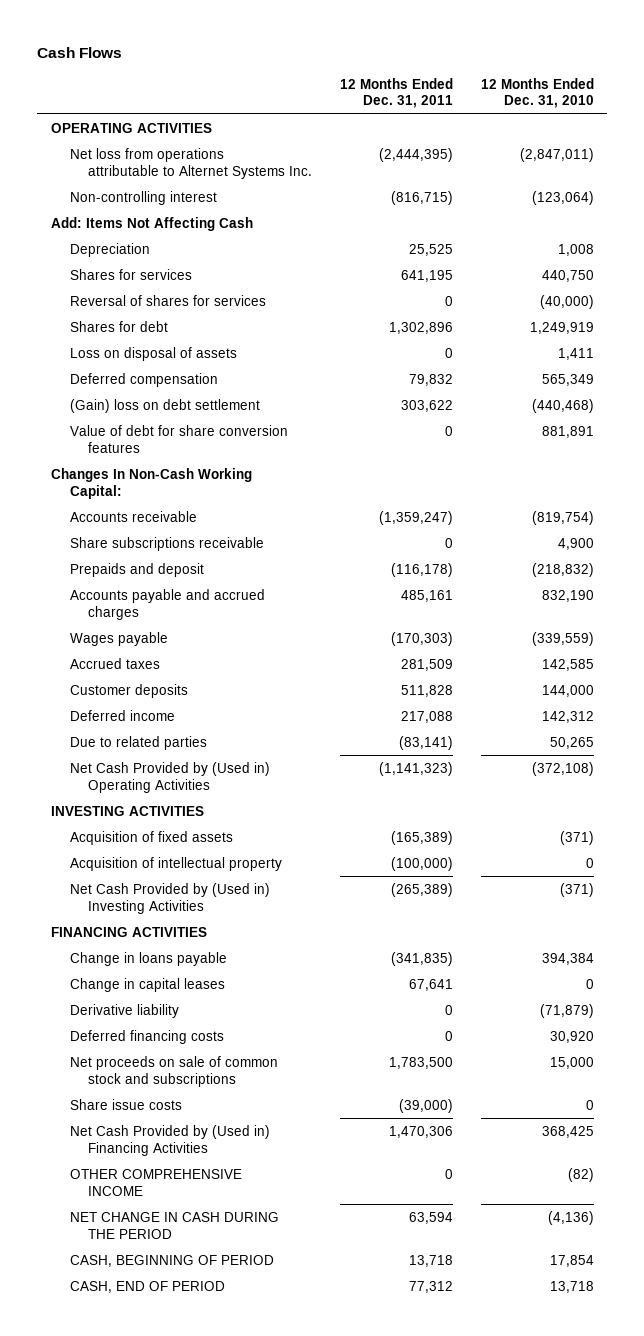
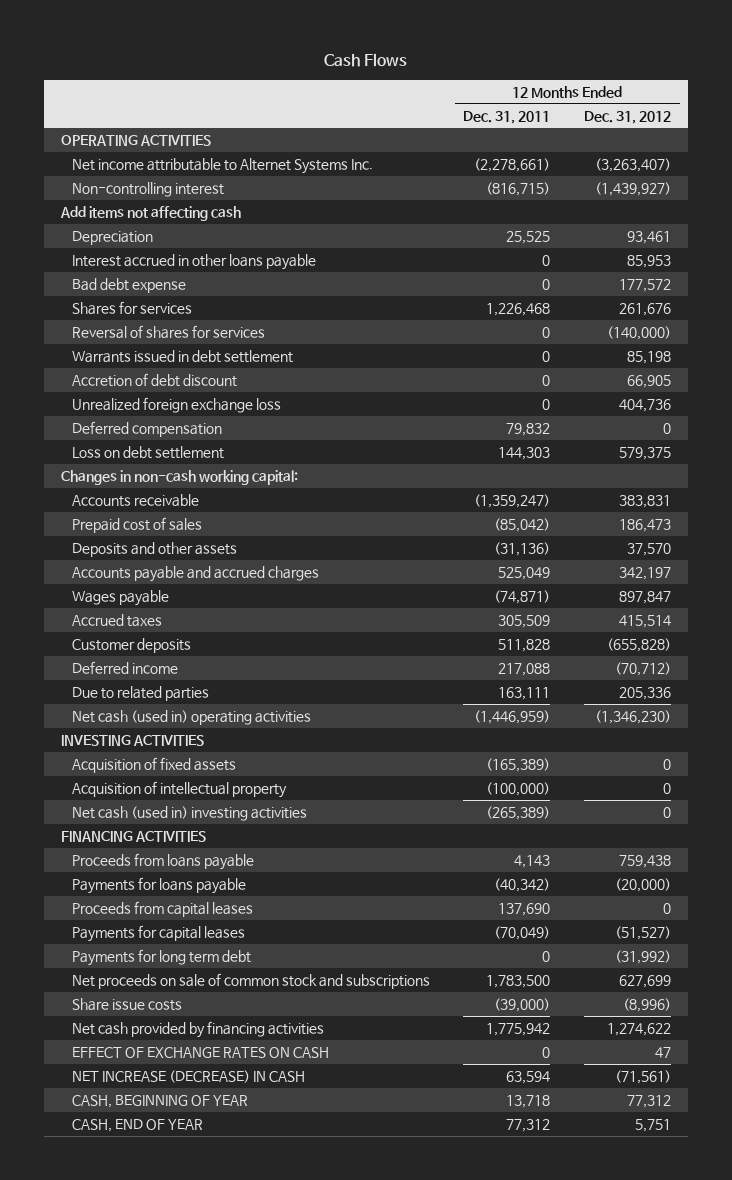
- | 12 Months Ended Dec. 31, 2011 | 12 Months Ended Dec. 31, 2010
+ | 12 Months Ended Dec. 31, 2011 | 12 Months Ended Dec. 31, 2012
- Net loss from operations attributable to Alternet Systems Inc. | (2,444,395) | (2,847,011)
+ Net income attributable to Alternet Systems Inc. | (2,278,661) | (3,263,407)
- Add: Items Not Affecting Cash
+ Add items not affecting cash
- Shares for services | 641,195 | 440,750
+ Interest accrued in other loans payable | 0 | 85,953
+ Bad debt expense | 0 | 177,572
+ Shares for services | 1,226,468 | 261,676
- Shares for debt | 1,302,896 | 1,249,919
- Loss on disposal of assets | 0 | 1,411
+ Warrants issued in debt settlement | 0 | 85,198
+ Accretion of debt discount | 0 | 66,905
+ Unrealized foreign exchange loss | 0 | 404,736
- (Gain) loss on debt settlement | 303,622 | (440,468)
- Value of debt for share conversion features | 0 | 881,891
- Changes In Non-Cash Working Capital:
+ Loss on debt settlement | 144,303 | 579,375
+ Changes in non-cash working capital:
- Share subscriptions receivable | 0 | 4,900
- Prepaids and deposit | (116,178) | (218,832)
- Accounts payable and accrued charges | 485,161 | 832,190
- Wages payable | (170,303) | (339,559)
- Accrued taxes | 281,509 | 142,585
+ Prepaid cost of sales | (85,042) | 186,473
+ Deposits and other assets | (31,136) | 37,570
+ Accounts payable and accrued charges | 525,049 | 342,197
+ Wages payable | (74,871) | 897,847
+ Accrued taxes | 305,509 | 415,514
- Due to related parties | (83,141) | 50,265
- Net Cash Provided by (Used in) Operating Activities | (1,141,323) | (372,108)
+ Due to related parties | 163,111 | 205,336
+ Net cash (used in) operating activities | (1,446,959) | (1,346,230)
- Net Cash Provided by (Used in) Investing Activities | (265,389) | (371)
+ Net cash (used in) investing activities | (265,389) | 0
- Change in loans payable | (341,835) | 394,384
- Change in capital leases | 67,641 | 0
- Derivative liability | 0 | (71,879)
- Deferred financing costs | 0 | 30,920
+ Proceeds from loans payable | 4,143 | 759,438
+ Payments for loans payable | (40,342) | (20,000)
+ Proceeds from capital leases | 137,690 | 0
+ Payments for capital leases | (70,049) | (51,527)
+ Payments for long term debt | 0 | (31,992)
- Net Cash Provided by (Used in) Financing Activities | 1,470,306 | 368,425
- OTHER COMPREHENSIVE INCOME | 0 | (82)
- NET CHANGE IN CASH DURING THE PERIOD | 63,594 | (4,136)
- CASH, BEGINNING OF PERIOD | 13,718 | 17,854
- CASH, END OF PERIOD | 77,312 | 13,718
+ Net cash provided by financing activities | 1,775,942 | 1,274,622
+ EFFECT OF EXCHANGE RATES ON CASH | 0 | 47
+ NET INCREASE (DECREASE) IN CASH | 63,594 | (71,561)
+ CASH, BEGINNING OF YEAR | 13,718 | 77,312
+ CASH, END OF YEAR | 77,312 | 5,751

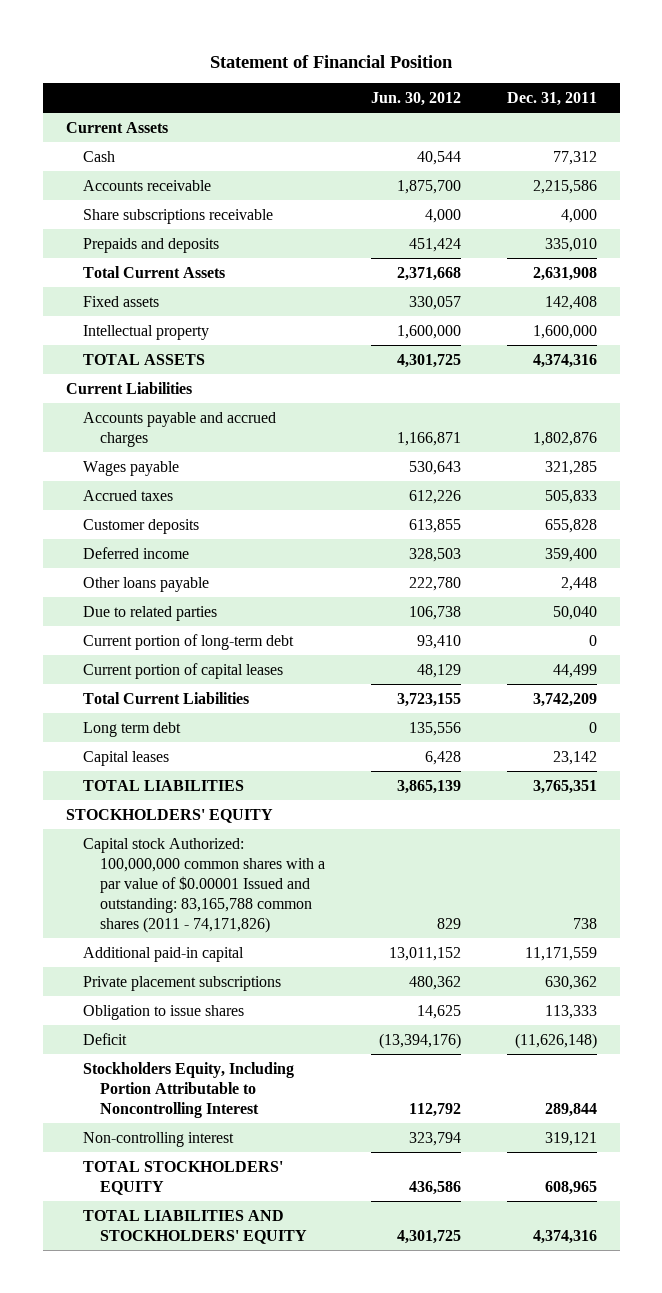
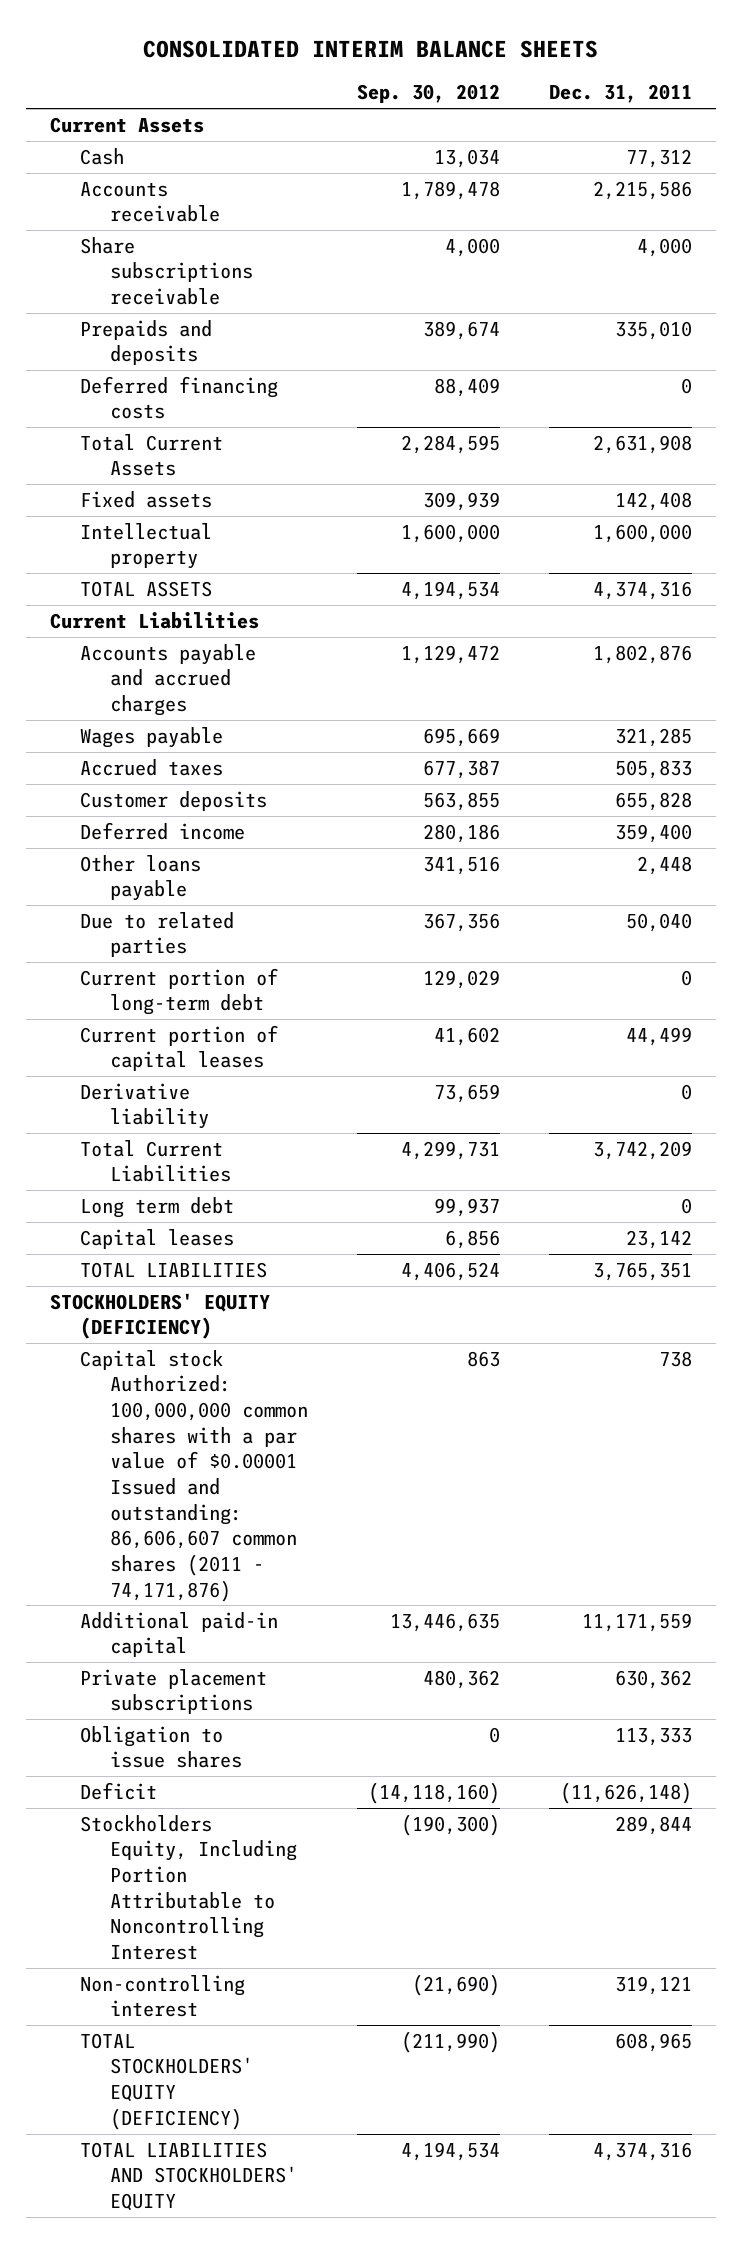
- Statement of Financial Position
+ CONSOLIDATED INTERIM BALANCE SHEETS
- | Jun. 30, 2012 | Dec. 31, 2011
+ | Sep. 30, 2012 | Dec. 31, 2011
+ Deferred financing costs | 88,409 | 0
+ Derivative liability | 73,659 | 0
- STOCKHOLDERS' EQUITY
- Capital stock Authorized: 100,000,000 common shares with a par value of $0.00001 Issued and outstanding: 83,165,788 common shares (2011 - 74,171,826) | 829 | 738
+ STOCKHOLDERS' EQUITY (DEFICIENCY)
+ Capital stock Authorized: 100,000,000 common shares with a par value of $0.00001 Issued and outstanding: 86,606,607 common shares (2011 - 74,171,876) | 863 | 738
- TOTAL STOCKHOLDERS' EQUITY | 436,586 | 608,965
+ TOTAL STOCKHOLDERS' EQUITY (DEFICIENCY) | (211,990) | 608,965

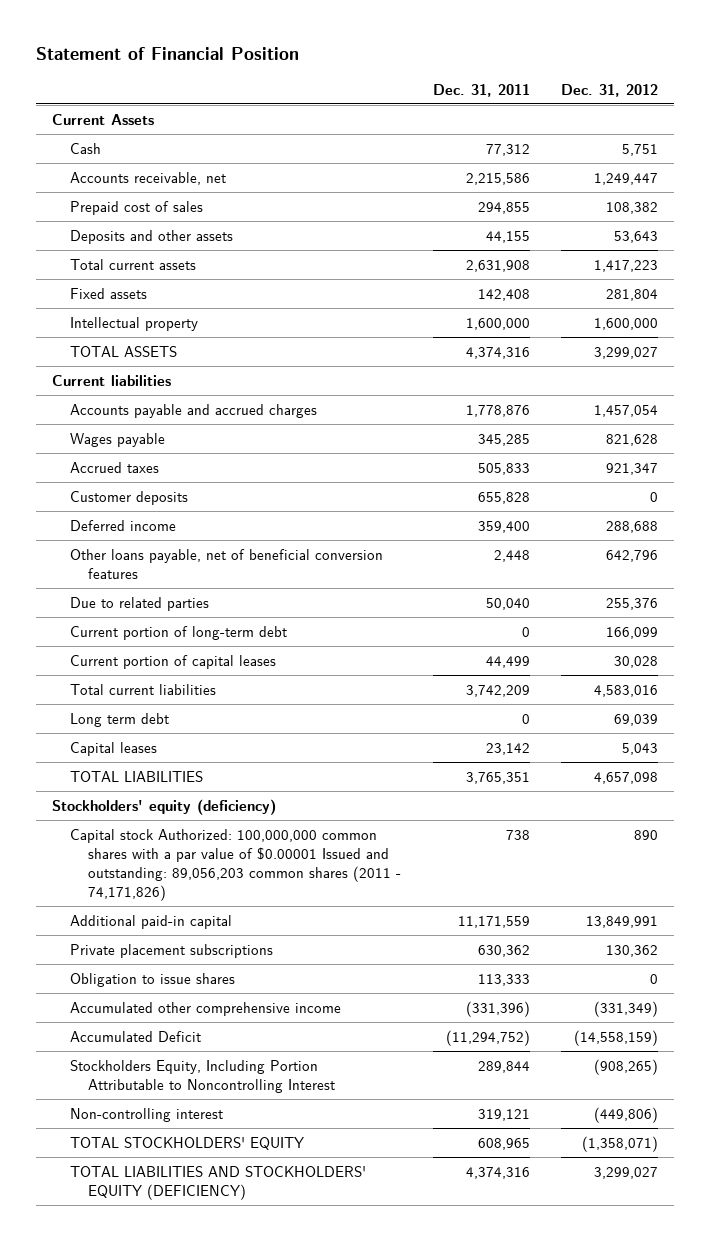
- CONSOLIDATED INTERIM BALANCE SHEETS
+ Statement of Financial Position
- | Sep. 30, 2012 | Dec. 31, 2011
+ | Dec. 31, 2011 | Dec. 31, 2012
- Accounts receivable | 1,789,478 | 2,215,586
- Share subscriptions receivable | 4,000 | 4,000
- Prepaids and deposits | 389,674 | 335,010
- Deferred financing costs | 88,409 | 0
- Total Current Assets | 2,284,595 | 2,631,908
+ Accounts receivable, net | 2,215,586 | 1,249,447
+ Prepaid cost of sales | 294,855 | 108,382
+ Deposits and other assets | 44,155 | 53,643
+ Total current assets | 2,631,908 | 1,417,223
- Current Liabilities
- Accounts payable and accrued charges | 1,129,472 | 1,802,876
- Wages payable | 695,669 | 321,285
+ Current liabilities
+ Accounts payable and accrued charges | 1,778,876 | 1,457,054
+ Wages payable | 345,285 | 821,628
- Other loans payable | 341,516 | 2,448
+ Other loans payable, net of beneficial conversion features | 2,448 | 642,796
- Derivative liability | 73,659 | 0
- Total Current Liabilities | 4,299,731 | 3,742,209
+ Total current liabilities | 3,742,209 | 4,583,016
- STOCKHOLDERS' EQUITY (DEFICIENCY)
- Capital stock Authorized: 100,000,000 common shares with a par value of $0.00001 Issued and outstanding: 86,606,607 common shares (2011 - 74,171,876) | 863 | 738
+ Stockholders' equity (deficiency)
+ Capital stock Authorized: 100,000,000 common shares with a par value of $0.00001 Issued and outstanding: 89,056,203 common shares (2011 - 74,171,826) | 738 | 890
- Deficit | (14,118,160) | (11,626,148)
+ Accumulated other comprehensive income | (331,396) | (331,349)
+ Accumulated Deficit | (11,294,752) | (14,558,159)
- TOTAL STOCKHOLDERS' EQUITY (DEFICIENCY) | (211,990) | 608,965
- TOTAL LIABILITIES AND STOCKHOLDERS' EQUITY | 4,194,534 | 4,374,316
+ TOTAL STOCKHOLDERS' EQUITY | 608,965 | (1,358,071)
+ TOTAL LIABILITIES AND STOCKHOLDERS' EQUITY (DEFICIENCY) | 4,374,316 | 3,299,027

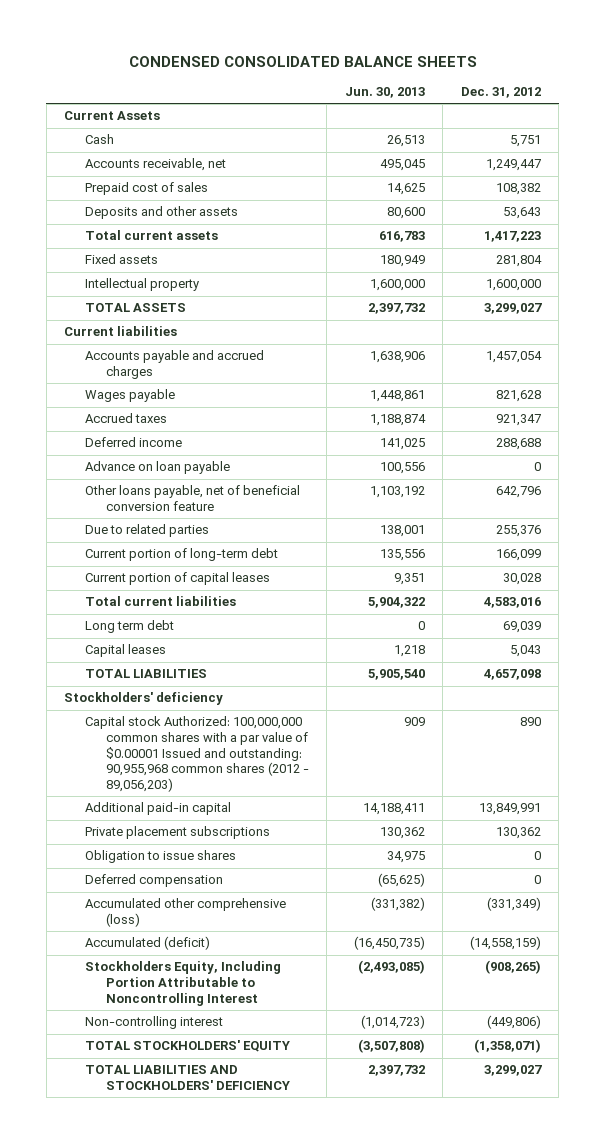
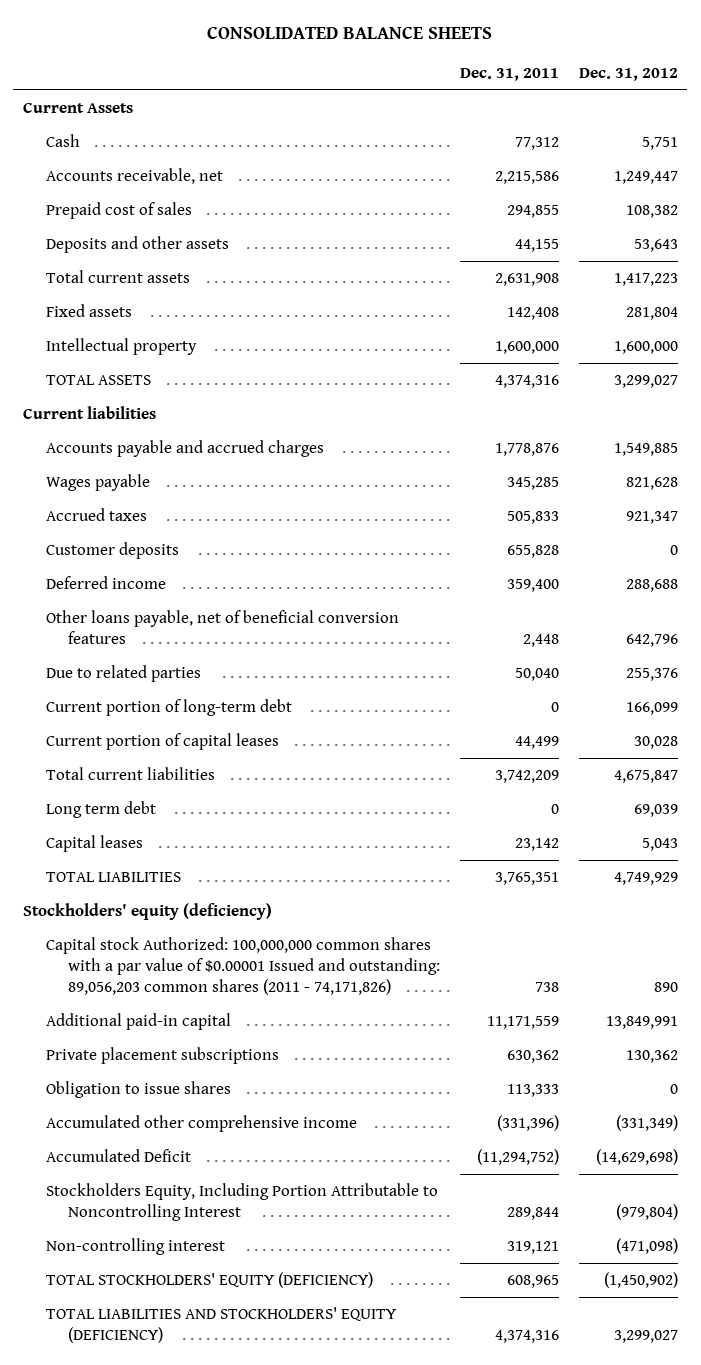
- CONDENSED CONSOLIDATED BALANCE SHEETS
+ CONSOLIDATED BALANCE SHEETS
- | Jun. 30, 2013 | Dec. 31, 2012
+ | Dec. 31, 2011 | Dec. 31, 2012
- Accounts payable and accrued charges | 1,638,906 | 1,457,054
+ Accounts payable and accrued charges | 1,778,876 | 1,549,885
+ Customer deposits | 655,828 | 0
- Advance on loan payable | 100,556 | 0
- Other loans payable, net of beneficial conversion feature | 1,103,192 | 642,796
+ Other loans payable, net of beneficial conversion features | 2,448 | 642,796
- Total current liabilities | 5,904,322 | 4,583,016
+ Total current liabilities | 3,742,209 | 4,675,847
- TOTAL LIABILITIES | 5,905,540 | 4,657,098
- Stockholders' deficiency
- Capital stock Authorized: 100,000,000 common shares with a par value of $0.00001 Issued and outstanding: 90,955,968 common shares (2012 - 89,056,203) | 909 | 890
+ TOTAL LIABILITIES | 3,765,351 | 4,749,929
+ Stockholders' equity (deficiency)
+ Capital stock Authorized: 100,000,000 common shares with a par value of $0.00001 Issued and outstanding: 89,056,203 common shares (2011 - 74,171,826) | 738 | 890
- Deferred compensation | (65,625) | 0
- Accumulated other comprehensive (loss) | (331,382) | (331,349)
- Accumulated (deficit) | (16,450,735) | (14,558,159)
- Stockholders Equity, Including Portion Attributable to Noncontrolling Interest | (2,493,085) | (908,265)
- Non-controlling interest | (1,014,723) | (449,806)
- TOTAL STOCKHOLDERS' EQUITY | (3,507,808) | (1,358,071)
- TOTAL LIABILITIES AND STOCKHOLDERS' DEFICIENCY | 2,397,732 | 3,299,027
+ Accumulated other comprehensive income | (331,396) | (331,349)
+ Accumulated Deficit | (11,294,752) | (14,629,698)
+ Stockholders Equity, Including Portion Attributable to Noncontrolling Interest | 289,844 | (979,804)
+ Non-controlling interest | 319,121 | (471,098)
+ TOTAL STOCKHOLDERS' EQUITY (DEFICIENCY) | 608,965 | (1,450,902)
+ TOTAL LIABILITIES AND STOCKHOLDERS' EQUITY (DEFICIENCY) | 4,374,316 | 3,299,027

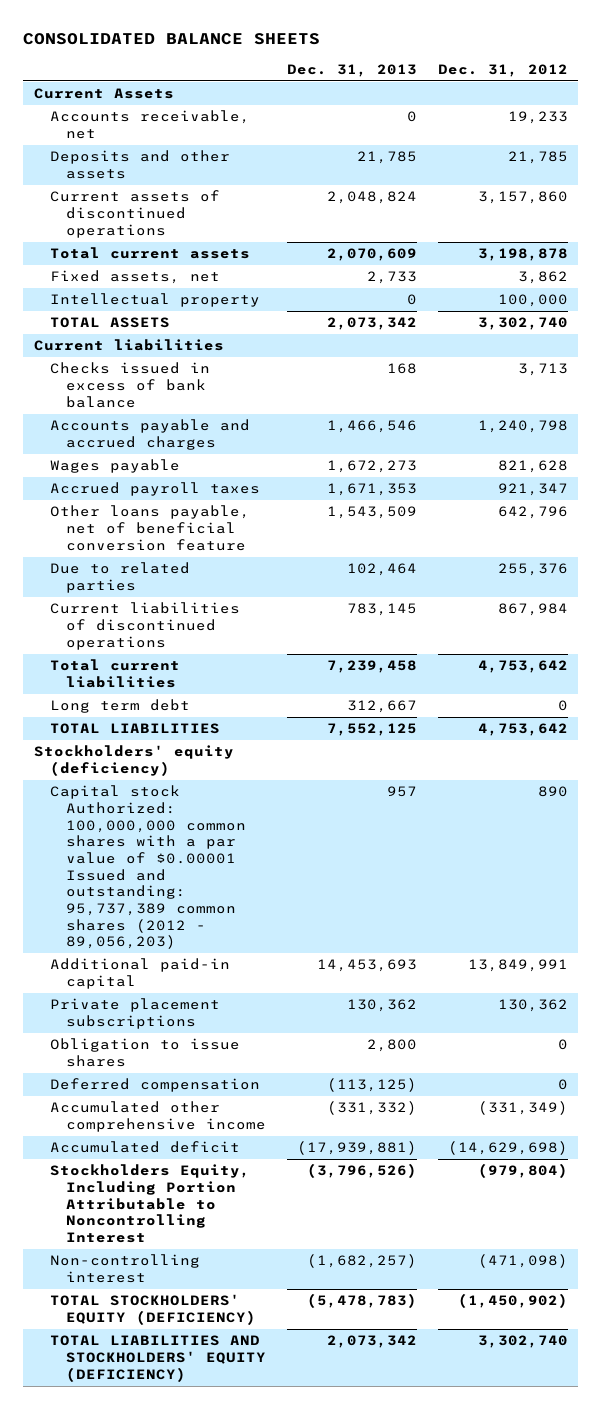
- | Dec. 31, 2011 | Dec. 31, 2012
+ | Dec. 31, 2013 | Dec. 31, 2012
- Cash | 77,312 | 5,751
- Accounts receivable, net | 2,215,586 | 1,249,447
- Prepaid cost of sales | 294,855 | 108,382
- Deposits and other assets | 44,155 | 53,643
- Total current assets | 2,631,908 | 1,417,223
- Fixed assets | 142,408 | 281,804
- Intellectual property | 1,600,000 | 1,600,000
- TOTAL ASSETS | 4,374,316 | 3,299,027
+ Accounts receivable, net | 0 | 19,233
+ Deposits and other assets | 21,785 | 21,785
+ Current assets of discontinued operations | 2,048,824 | 3,157,860
+ Total current assets | 2,070,609 | 3,198,878
+ Fixed assets, net | 2,733 | 3,862
+ Intellectual property | 0 | 100,000
+ TOTAL ASSETS | 2,073,342 | 3,302,740
- Accounts payable and accrued charges | 1,778,876 | 1,549,885
+ Checks issued in excess of bank balance | 168 | 3,713
+ Accounts payable and accrued charges | 1,466,546 | 1,240,798
- Accrued taxes | 505,833 | 921,347
- Customer deposits | 655,828 | 0
- Deferred income | 359,400 | 288,688
- Other loans payable, net of beneficial conversion features | 2,448 | 642,796
+ Accrued payroll taxes | 1,671,353 | 921,347
+ Other loans payable, net of beneficial conversion feature | 1,543,509 | 642,796
- Current portion of long-term debt | 0 | 166,099
- Current portion of capital leases | 44,499 | 30,028
- Total current liabilities | 3,742,209 | 4,675,847
- Long term debt | 0 | 69,039
- Capital leases | 23,142 | 5,043
- TOTAL LIABILITIES | 3,765,351 | 4,749,929
+ Current liabilities of discontinued operations | 783,145 | 867,984
+ Total current liabilities | 7,239,458 | 4,753,642
+ Long term debt | 312,667 | 0
+ TOTAL LIABILITIES | 7,552,125 | 4,753,642
- Capital stock Authorized: 100,000,000 common shares with a par value of $0.00001 Issued and outstanding: 89,056,203 common shares (2011 - 74,171,826) | 738 | 890
+ Capital stock Authorized: 100,000,000 common shares with a par value of $0.00001 Issued and outstanding: 95,737,389 common shares (2012 - 89,056,203) | 957 | 890
+ Deferred compensation | (113,125) | 0
- Accumulated Deficit | (11,294,752) | (14,629,698)
+ Accumulated deficit | (17,939,881) | (14,629,698)
- TOTAL LIABILITIES AND STOCKHOLDERS' EQUITY (DEFICIENCY) | 4,374,316 | 3,299,027
+ TOTAL LIABILITIES AND STOCKHOLDERS' EQUITY (DEFICIENCY) | 2,073,342 | 3,302,740

